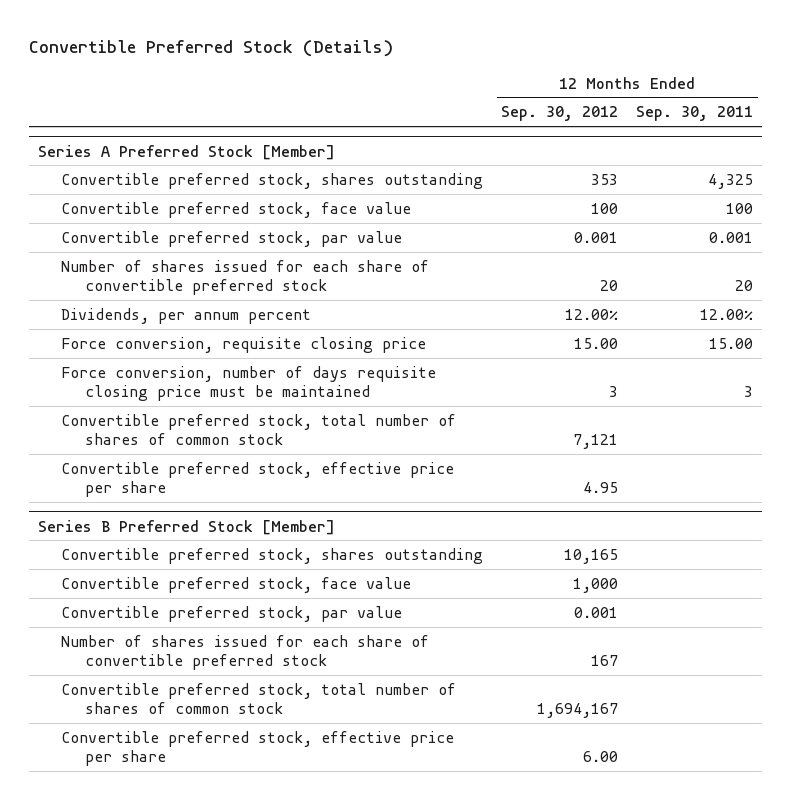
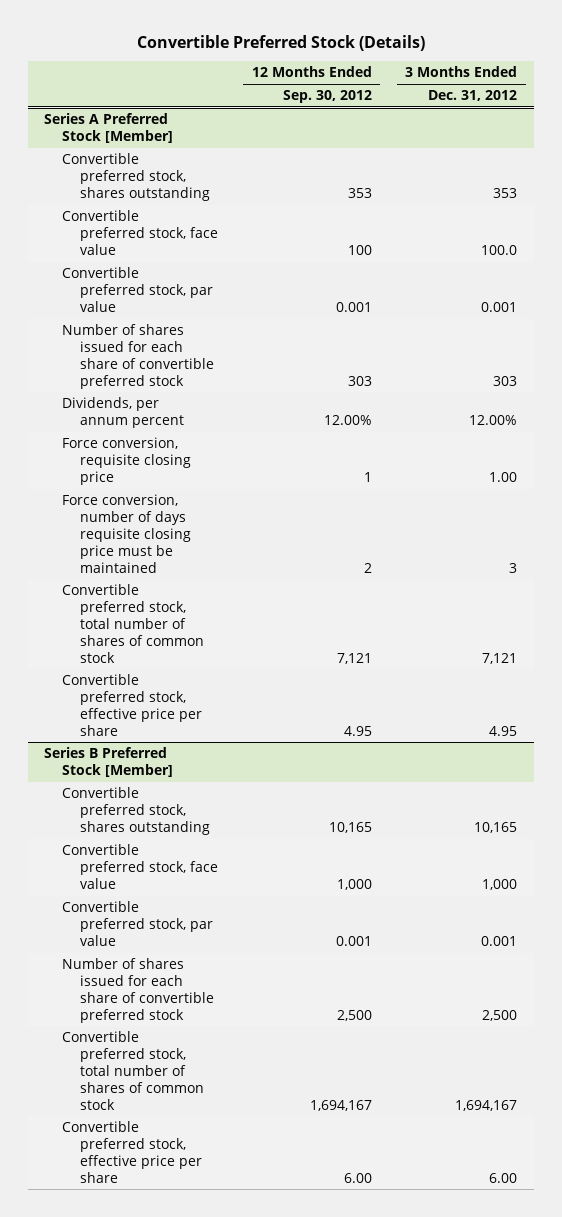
- | 12 Months Ended Sep. 30, 2012 | 12 Months Ended Sep. 30, 2011
+ | 12 Months Ended Sep. 30, 2012 | 3 Months Ended Dec. 31, 2012
@ Series A Preferred Stock [Member]
- Number of shares issued for each share of convertible preferred stock | 20 | 20
+ Number of shares issued for each share of convertible preferred stock | 303 | 303
- Force conversion, requisite closing price | 15.00 | 15.00
- Force conversion, number of days requisite closing price must be maintained | 3 | 3
+ Force conversion, requisite closing price | 1 | 1.00
+ Force conversion, number of days requisite closing price must be maintained | 2 | 3
@ Series B Preferred Stock [Member]
- Number of shares issued for each share of convertible preferred stock | 167 |
+ Number of shares issued for each share of convertible preferred stock | 2,500 | 2,500

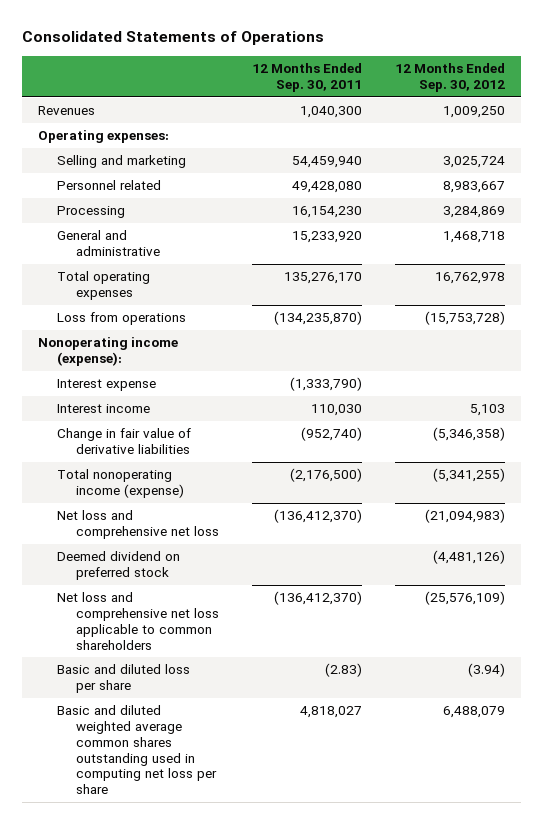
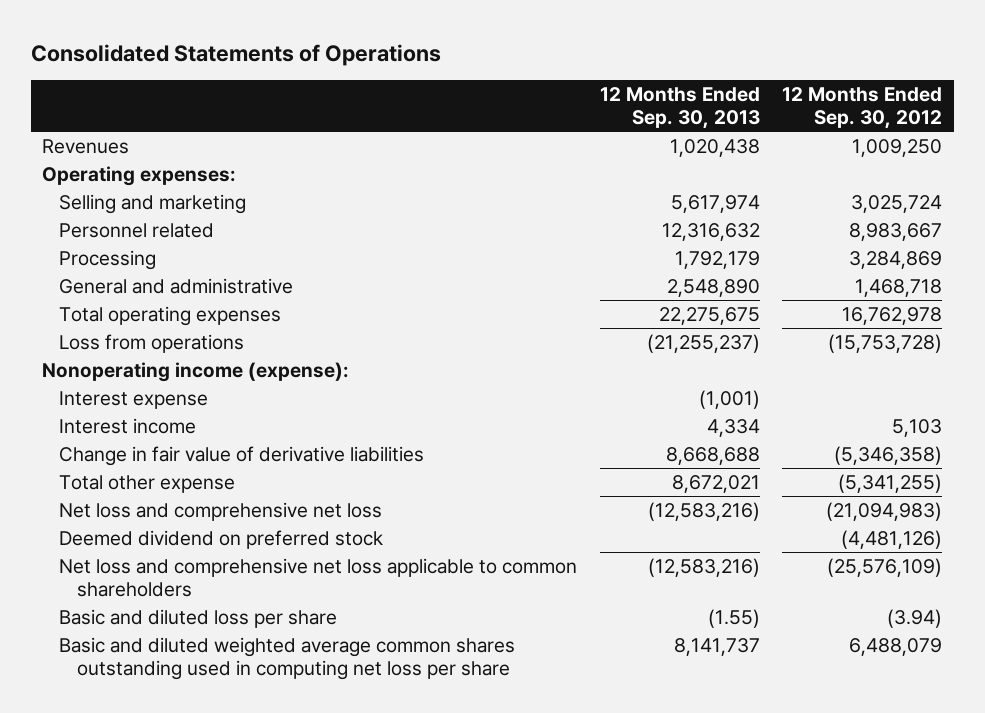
- | 12 Months Ended Sep. 30, 2011 | 12 Months Ended Sep. 30, 2012
+ | 12 Months Ended Sep. 30, 2013 | 12 Months Ended Sep. 30, 2012
- Total nonoperating income (expense) | (2,176,500) | (5,341,255)
+ Total other expense | 8,672,021 | (5,341,255)

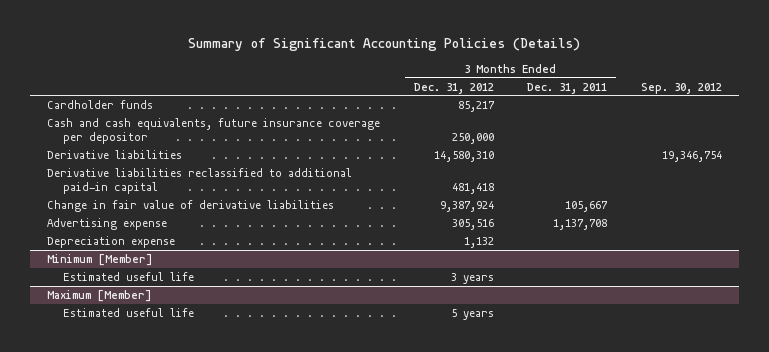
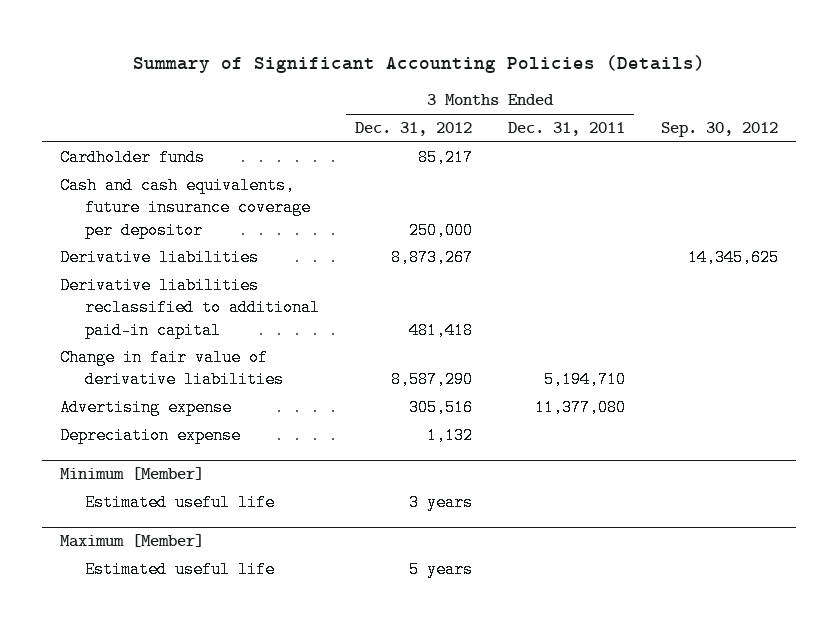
- Derivative liabilities | 14,580,310 | | 19,346,754
+ Derivative liabilities | 8,873,267 | | 14,345,625
- Change in fair value of derivative liabilities | 9,387,924 | 105,667 |
- Advertising expense | 305,516 | 1,137,708 |
+ Change in fair value of derivative liabilities | 8,587,290 | 5,194,710 |
+ Advertising expense | 305,516 | 11,377,080 |

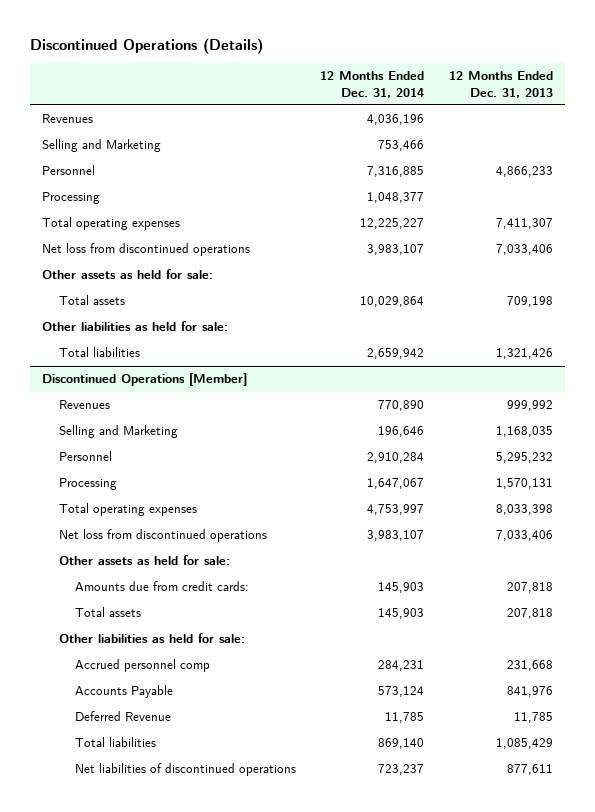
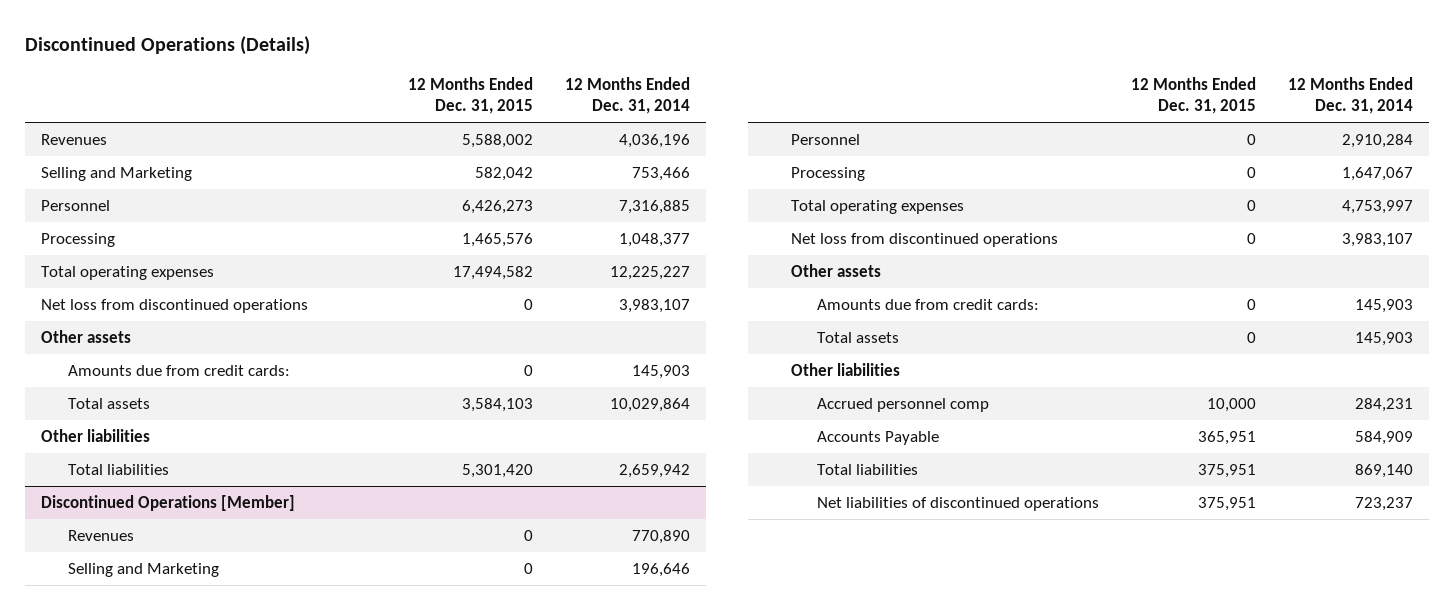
- | 12 Months Ended Dec. 31, 2014 | 12 Months Ended Dec. 31, 2013
+ | 12 Months Ended Dec. 31, 2015 | 12 Months Ended Dec. 31, 2014
- Other assets as held for sale:
+ Other assets
+ Amounts due from credit cards: | 0 | 145,903
- Other liabilities as held for sale:
+ Other liabilities
@ Discontinued Operations [Member]
- Other assets as held for sale:
+ Other assets
- Other liabilities as held for sale:
+ Other liabilities
- Accounts Payable | 573,124 | 841,976
- Deferred Revenue | 11,785 | 11,785
+ Accounts Payable | 365,951 | 584,909

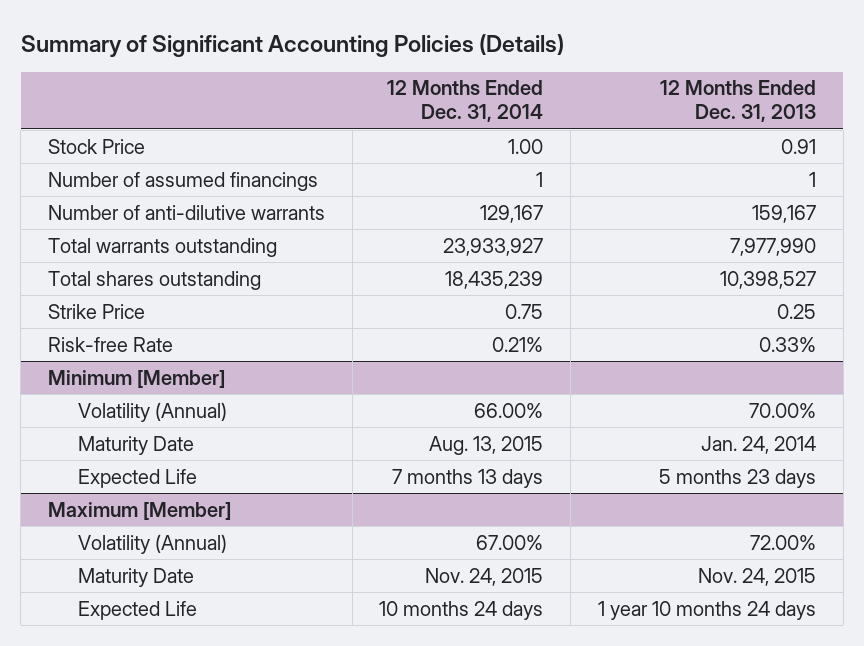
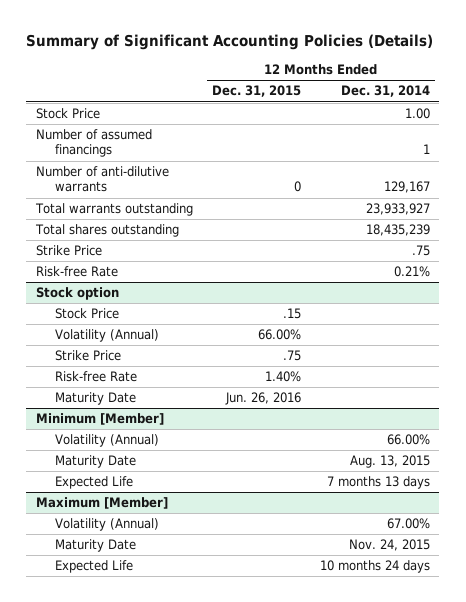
- | 12 Months Ended Dec. 31, 2014 | 12 Months Ended Dec. 31, 2013
+ | 12 Months Ended Dec. 31, 2015 | 12 Months Ended Dec. 31, 2014
- Strike Price | 0.75 | 0.25
+ Strike Price | | .75
+ Stock option
+ Stock Price | .15 |
+ Volatility (Annual) | 66.00% |
+ Strike Price | .75 |
+ Risk-free Rate | 1.40% |
+ Maturity Date | Jun. 26, 2016 |

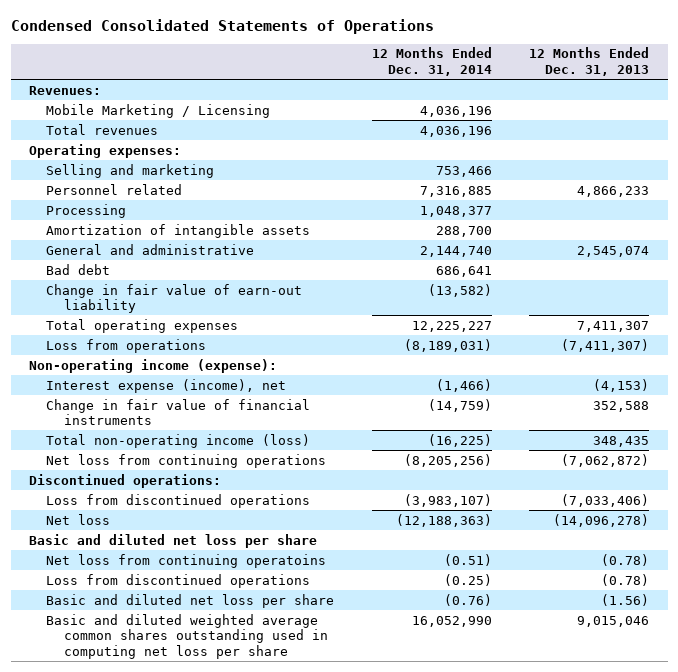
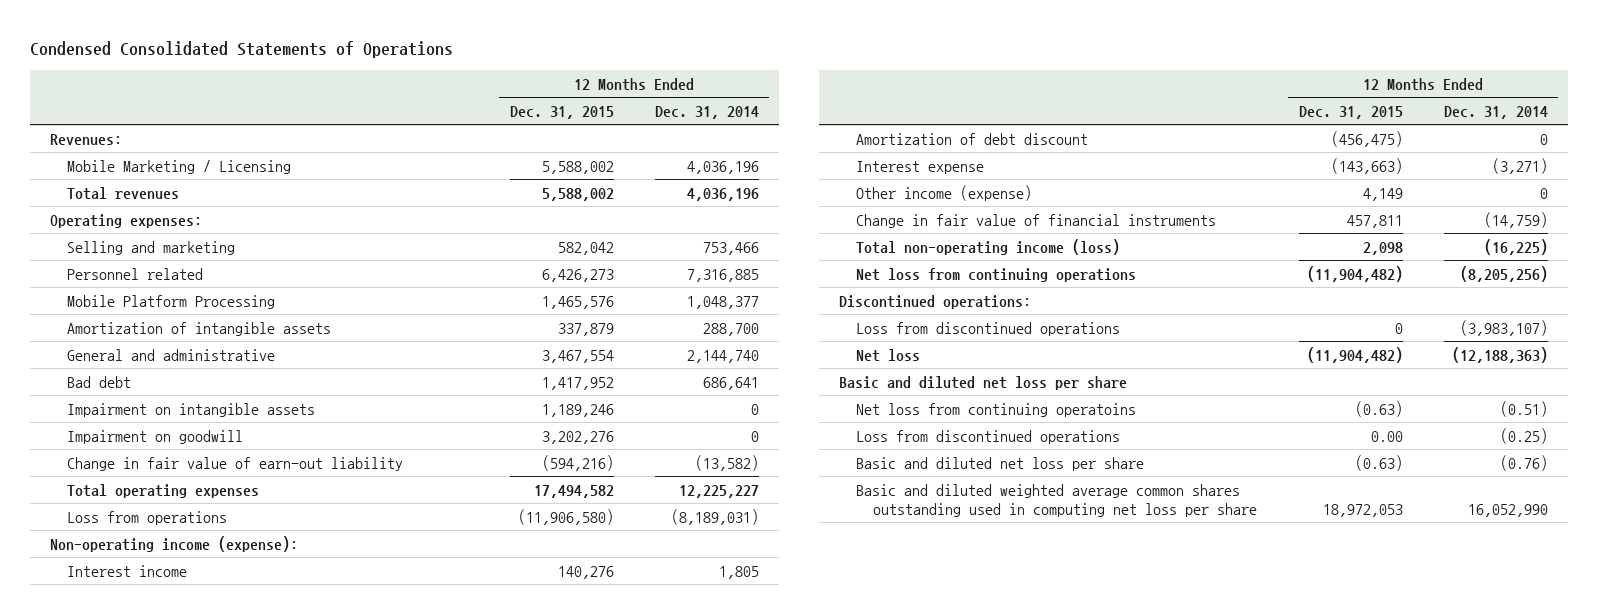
- | 12 Months Ended Dec. 31, 2014 | 12 Months Ended Dec. 31, 2013
+ | 12 Months Ended Dec. 31, 2015 | 12 Months Ended Dec. 31, 2014
- Processing | 1,048,377 |
+ Mobile Platform Processing | 1,465,576 | 1,048,377
+ Impairment on intangible assets | 1,189,246 | 0
+ Impairment on goodwill | 3,202,276 | 0
- Interest expense (income), net | (1,466) | (4,153)
+ Interest income | 140,276 | 1,805
+ Amortization of debt discount | (456,475) | 0
+ Interest expense | (143,663) | (3,271)
+ Other income (expense) | 4,149 | 0

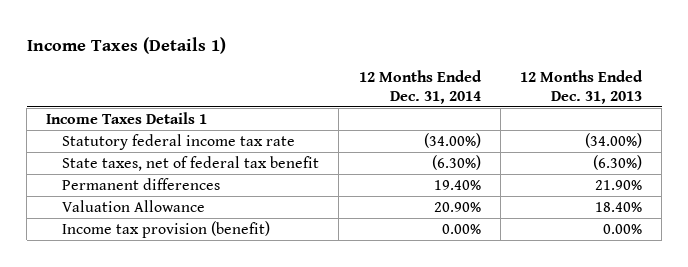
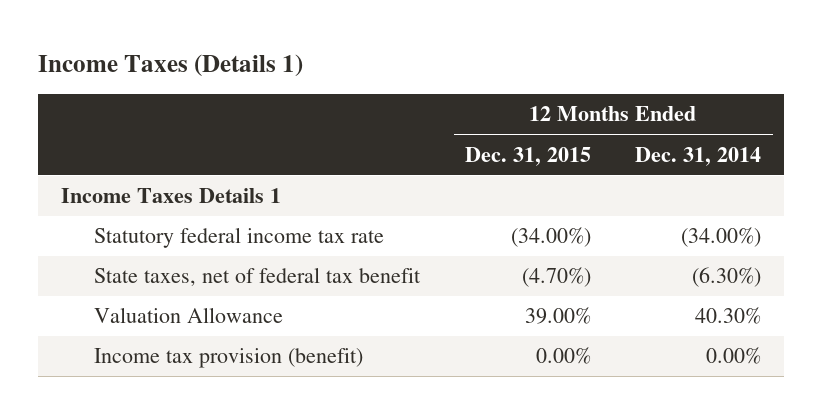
- | 12 Months Ended Dec. 31, 2014 | 12 Months Ended Dec. 31, 2013
+ | 12 Months Ended Dec. 31, 2015 | 12 Months Ended Dec. 31, 2014
- Permanent differences | 19.40% | 21.90%
- Valuation Allowance | 20.90% | 18.40%
+ Valuation Allowance | 39.00% | 40.30%

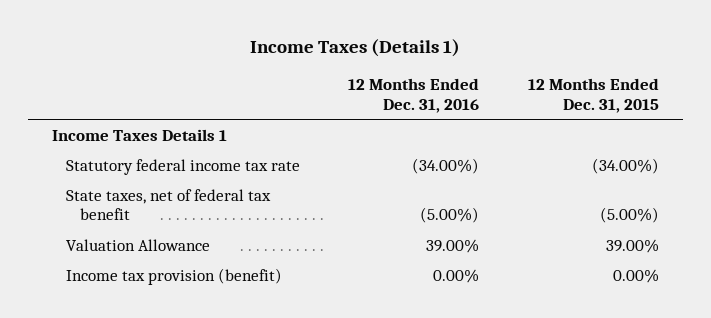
- | 12 Months Ended Dec. 31, 2015 | 12 Months Ended Dec. 31, 2014
+ | 12 Months Ended Dec. 31, 2016 | 12 Months Ended Dec. 31, 2015
- State taxes, net of federal tax benefit | (4.70%) | (6.30%)
+ State taxes, net of federal tax benefit | (5.00%) | (5.00%)

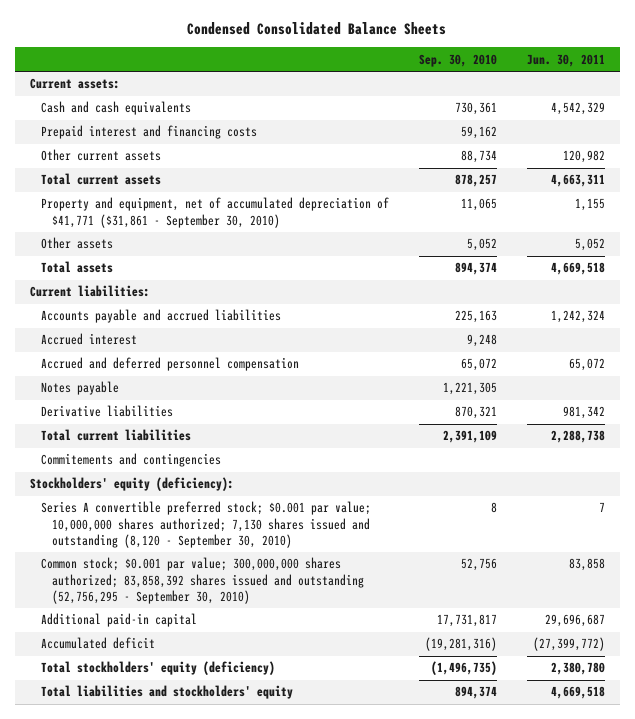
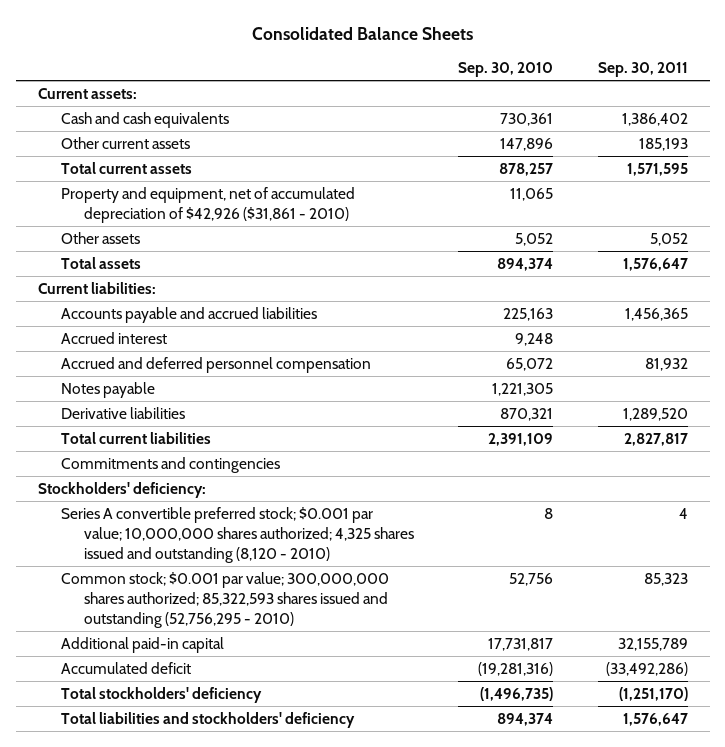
- Condensed Consolidated Balance Sheets
+ Consolidated Balance Sheets
- | Sep. 30, 2010 | Jun. 30, 2011
+ | Sep. 30, 2010 | Sep. 30, 2011
- Prepaid interest and financing costs | 59,162 |
- Other current assets | 88,734 | 120,982
+ Other current assets | 147,896 | 185,193
- Property and equipment, net of accumulated depreciation of $41,771 ($31,861 - September 30, 2010) | 11,065 | 1,155
+ Property and equipment, net of accumulated depreciation of $42,926 ($31,861 - 2010) | 11,065 |
- Commitements and contingencies
- Stockholders' equity (deficiency):
- Series A convertible preferred stock; $0.001 par value; 10,000,000 shares authorized; 7,130 shares issued and outstanding (8,120 - September 30, 2010) | 8 | 7
- Common stock; $0.001 par value; 300,000,000 shares authorized; 83,858,392 shares issued and outstanding (52,756,295 - September 30, 2010) | 52,756 | 83,858
+ Commitments and contingencies
+ Stockholders' deficiency:
+ Series A convertible preferred stock; $0.001 par value; 10,000,000 shares authorized; 4,325 shares issued and outstanding (8,120 - 2010) | 8 | 4
+ Common stock; $0.001 par value; 300,000,000 shares authorized; 85,322,593 shares issued and outstanding (52,756,295 - 2010) | 52,756 | 85,323
- Total stockholders' equity (deficiency) | (1,496,735) | 2,380,780
- Total liabilities and stockholders' equity | 894,374 | 4,669,518
+ Total stockholders' deficiency | (1,496,735) | (1,251,170)
+ Total liabilities and stockholders' deficiency | 894,374 | 1,576,647

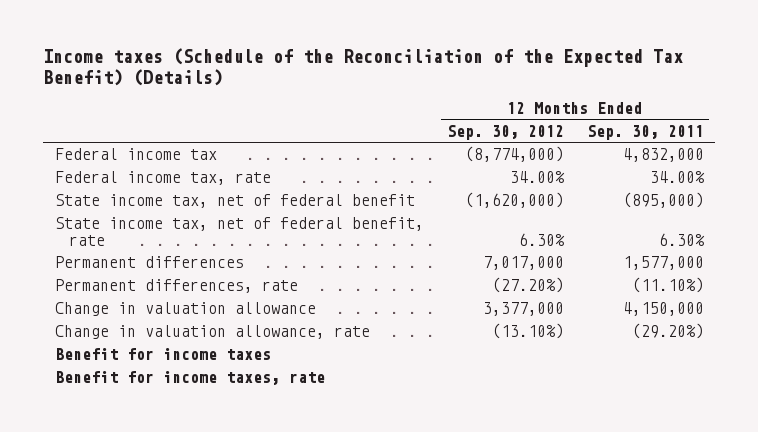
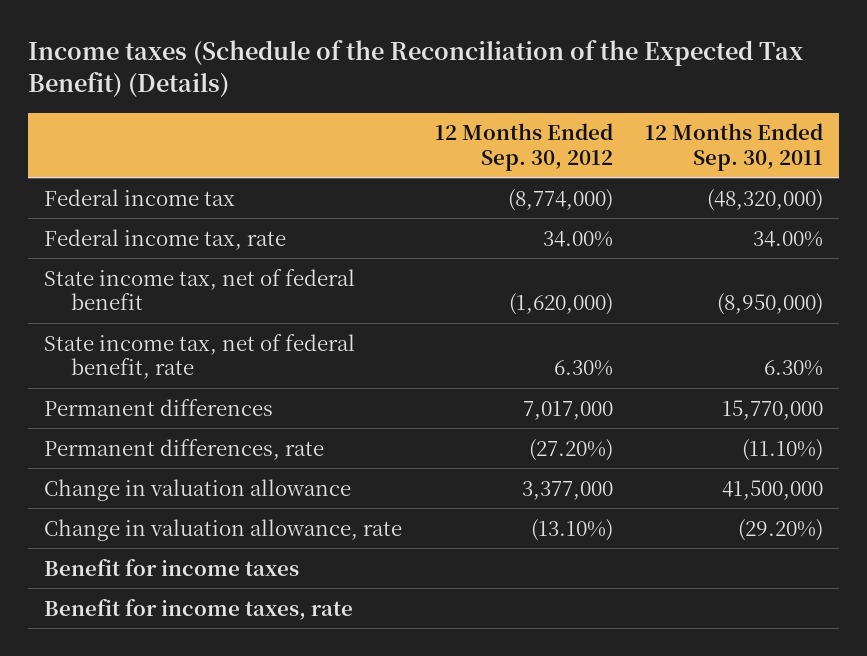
- Federal income tax | (8,774,000) | 4,832,000
+ Federal income tax | (8,774,000) | (48,320,000)
- State income tax, net of federal benefit | (1,620,000) | (895,000)
+ State income tax, net of federal benefit | (1,620,000) | (8,950,000)
- Permanent differences | 7,017,000 | 1,577,000
+ Permanent differences | 7,017,000 | 15,770,000
- Change in valuation allowance | 3,377,000 | 4,150,000
+ Change in valuation allowance | 3,377,000 | 41,500,000

